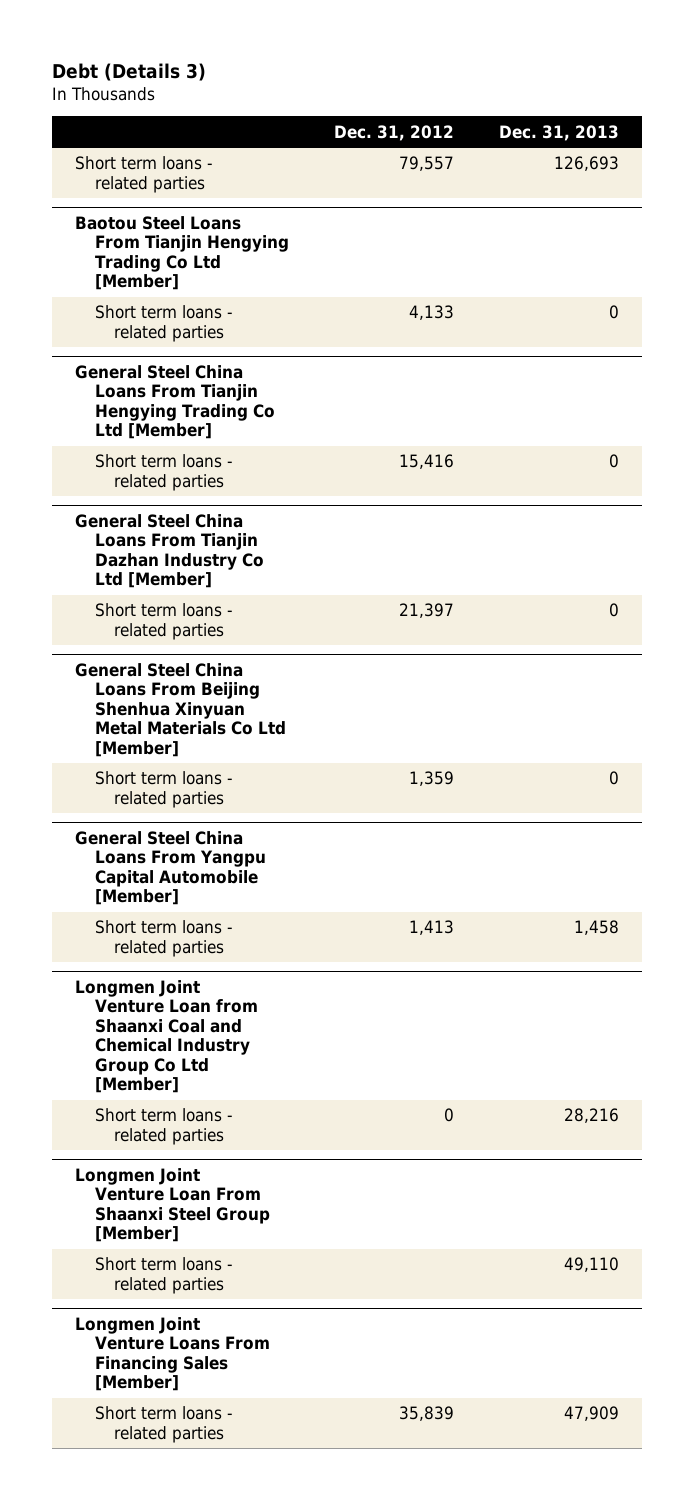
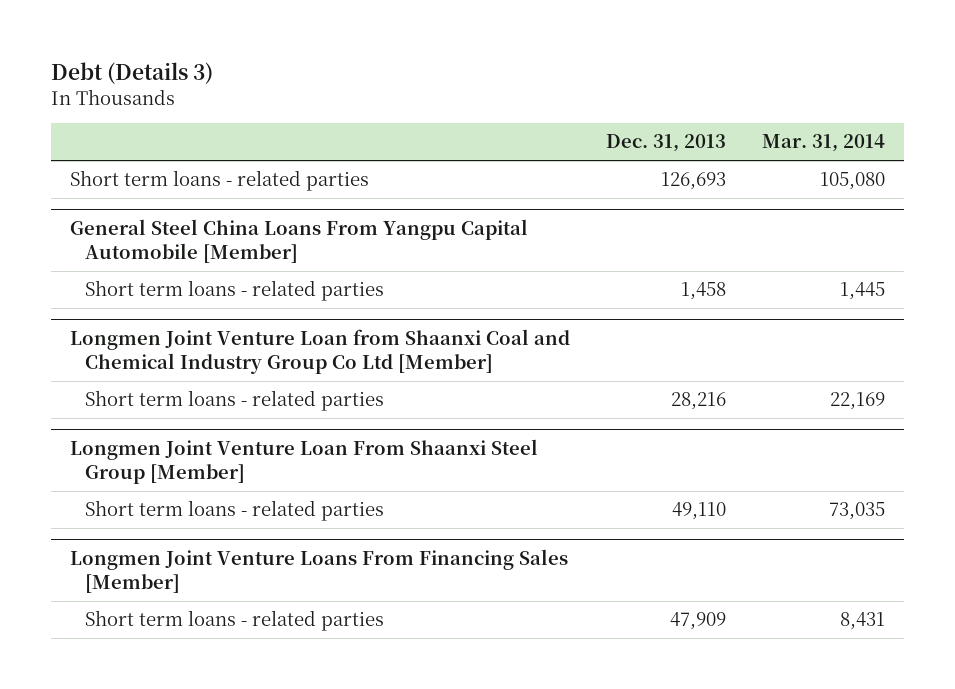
- | Dec. 31, 2012 | Dec. 31, 2013
+ | Dec. 31, 2013 | Mar. 31, 2014
- Baotou Steel Loans From Tianjin Hengying Trading Co Ltd [Member]
- Short term loans - related parties | 4,133 | 0
- General Steel China Loans From Tianjin Hengying Trading Co Ltd [Member]
- Short term loans - related parties | 15,416 | 0
- General Steel China Loans From Tianjin Dazhan Industry Co Ltd [Member]
- Short term loans - related parties | 21,397 | 0
- General Steel China Loans From Beijing Shenhua Xinyuan Metal Materials Co Ltd [Member]
- Short term loans - related parties | 1,359 | 0

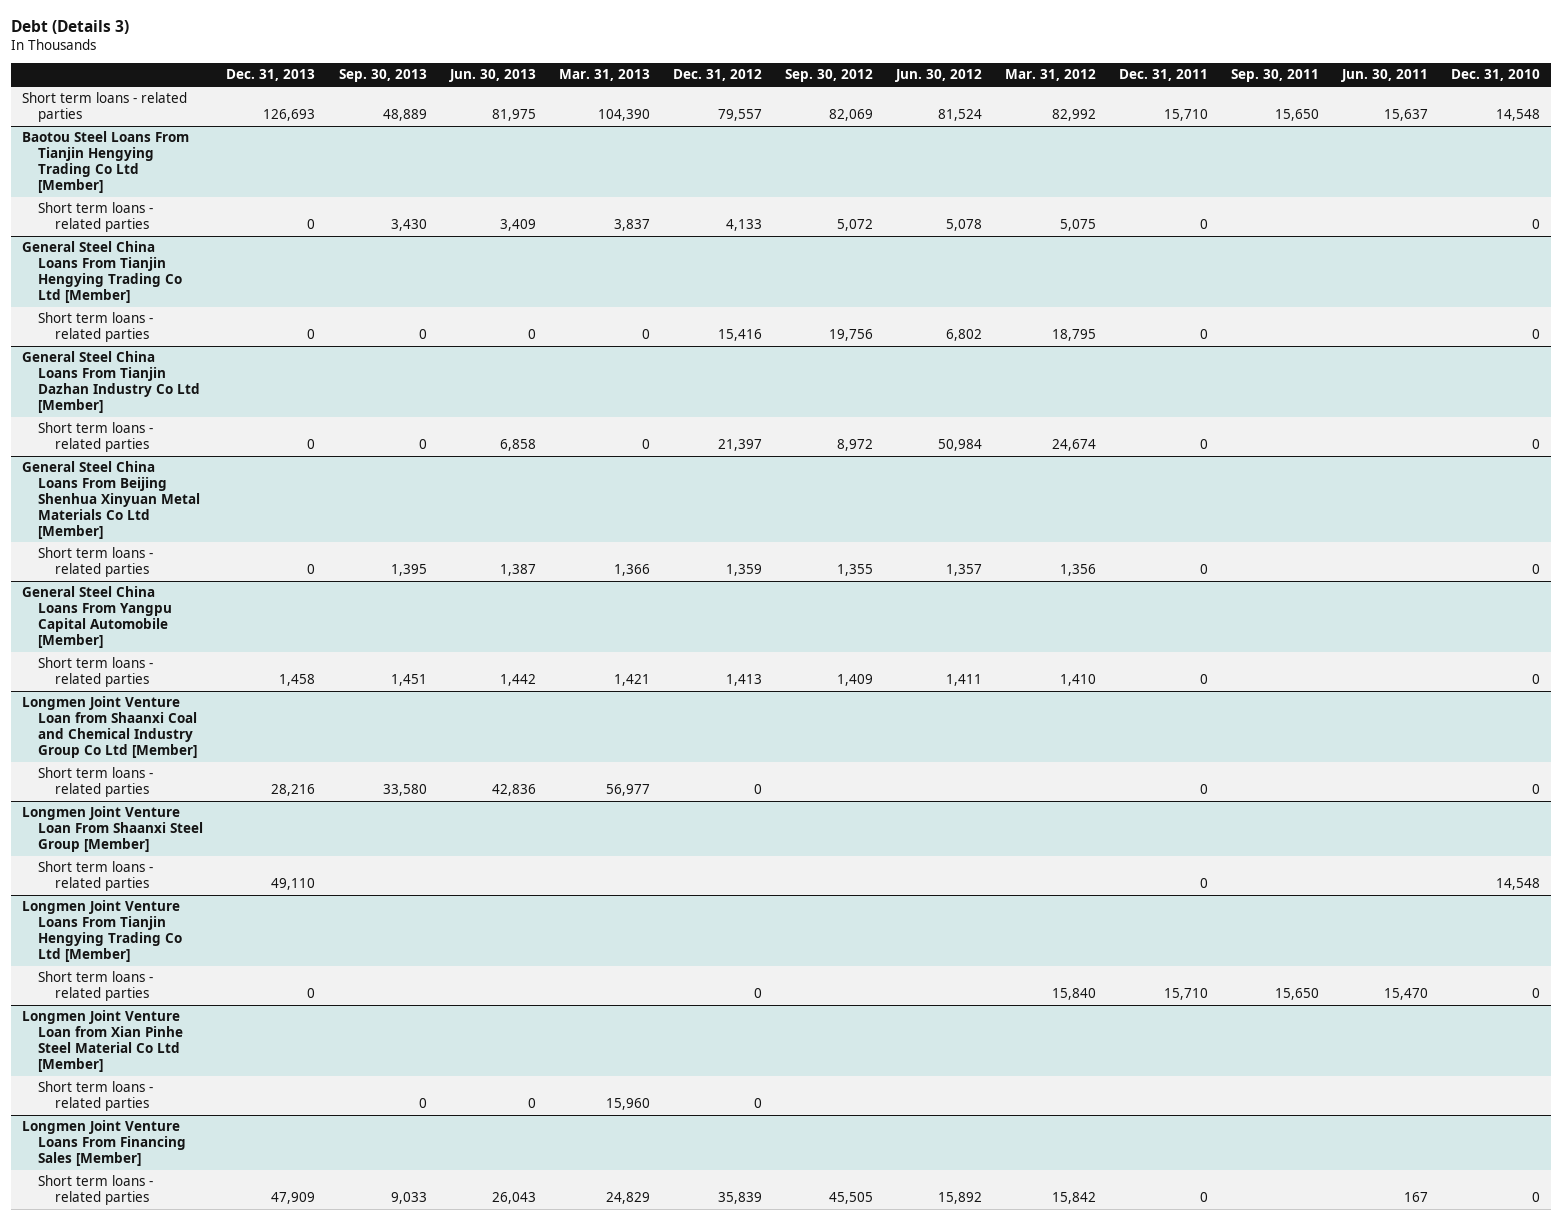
- | Dec. 31, 2013 | Mar. 31, 2014
+ | Dec. 31, 2013 | Sep. 30, 2013 | Jun. 30, 2013 | Mar. 31, 2013 | Dec. 31, 2012 | Sep. 30, 2012 | Jun. 30, 2012 | Mar. 31, 2012 | Dec. 31, 2011 | Sep. 30, 2011 | Jun. 30, 2011 | Dec. 31, 2010
+ Baotou Steel Loans From Tianjin Hengying Trading Co Ltd [Member]
+ Short term loans - related parties | 0 | 3,430 | 3,409 | 3,837 | 4,133 | 5,072 | 5,078 | 5,075 | 0 | | | 0
+ General Steel China Loans From Tianjin Hengying Trading Co Ltd [Member]
+ Short term loans - related parties | 0 | 0 | 0 | 0 | 15,416 | 19,756 | 6,802 | 18,795 | 0 | | | 0
+ General Steel China Loans From Tianjin Dazhan Industry Co Ltd [Member]
+ Short term loans - related parties | 0 | 0 | 6,858 | 0 | 21,397 | 8,972 | 50,984 | 24,674 | 0 | | | 0
+ General Steel China Loans From Beijing Shenhua Xinyuan Metal Materials Co Ltd [Member]
+ Short term loans - related parties | 0 | 1,395 | 1,387 | 1,366 | 1,359 | 1,355 | 1,357 | 1,356 | 0 | | | 0
+ Longmen Joint Venture Loans From Tianjin Hengying Trading Co Ltd [Member]
+ Short term loans - related parties | 0 | | | | 0 | | | 15,840 | 15,710 | 15,650 | 15,470 | 0
+ Longmen Joint Venture Loan from Xian Pinhe Steel Material Co Ltd [Member]
+ Short term loans - related parties | | 0 | 0 | 15,960 | 0 | | | | | | |

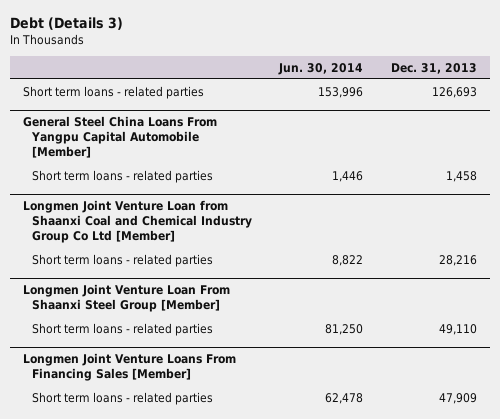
- | Dec. 31, 2013 | Sep. 30, 2013 | Jun. 30, 2013 | Mar. 31, 2013 | Dec. 31, 2012 | Sep. 30, 2012 | Jun. 30, 2012 | Mar. 31, 2012 | Dec. 31, 2011 | Sep. 30, 2011 | Jun. 30, 2011 | Dec. 31, 2010
+ | Jun. 30, 2014 | Dec. 31, 2013
- Baotou Steel Loans From Tianjin Hengying Trading Co Ltd [Member]
- Short term loans - related parties | 0 | 3,430 | 3,409 | 3,837 | 4,133 | 5,072 | 5,078 | 5,075 | 0 | | | 0
- General Steel China Loans From Tianjin Hengying Trading Co Ltd [Member]
- Short term loans - related parties | 0 | 0 | 0 | 0 | 15,416 | 19,756 | 6,802 | 18,795 | 0 | | | 0
- General Steel China Loans From Tianjin Dazhan Industry Co Ltd [Member]
- Short term loans - related parties | 0 | 0 | 6,858 | 0 | 21,397 | 8,972 | 50,984 | 24,674 | 0 | | | 0
- General Steel China Loans From Beijing Shenhua Xinyuan Metal Materials Co Ltd [Member]
- Short term loans - related parties | 0 | 1,395 | 1,387 | 1,366 | 1,359 | 1,355 | 1,357 | 1,356 | 0 | | | 0
- Longmen Joint Venture Loans From Tianjin Hengying Trading Co Ltd [Member]
- Short term loans - related parties | 0 | | | | 0 | | | 15,840 | 15,710 | 15,650 | 15,470 | 0
- Longmen Joint Venture Loan from Xian Pinhe Steel Material Co Ltd [Member]
- Short term loans - related parties | | 0 | 0 | 15,960 | 0 | | | | | | |

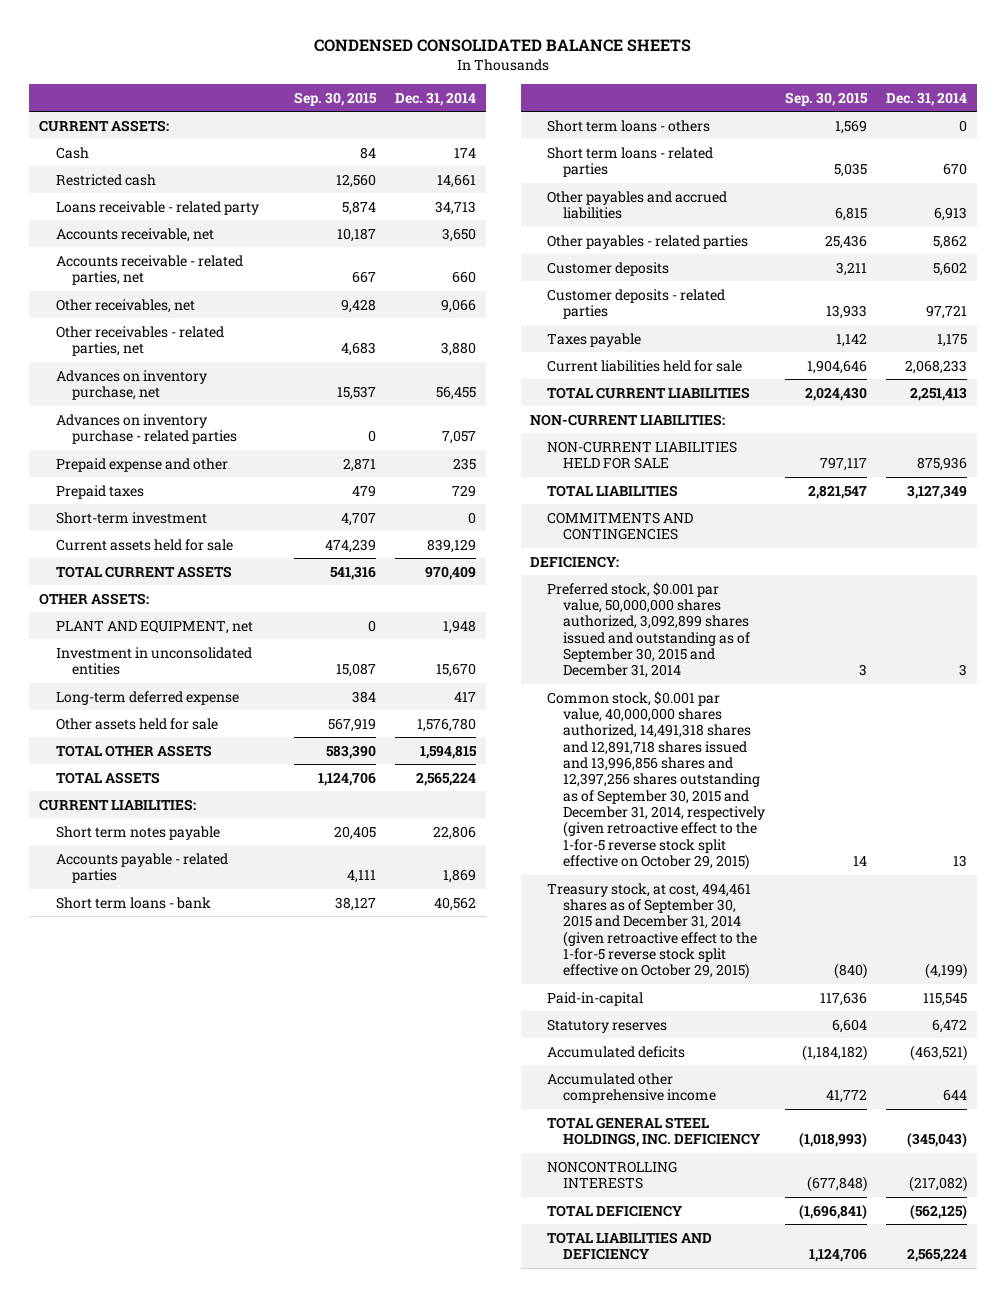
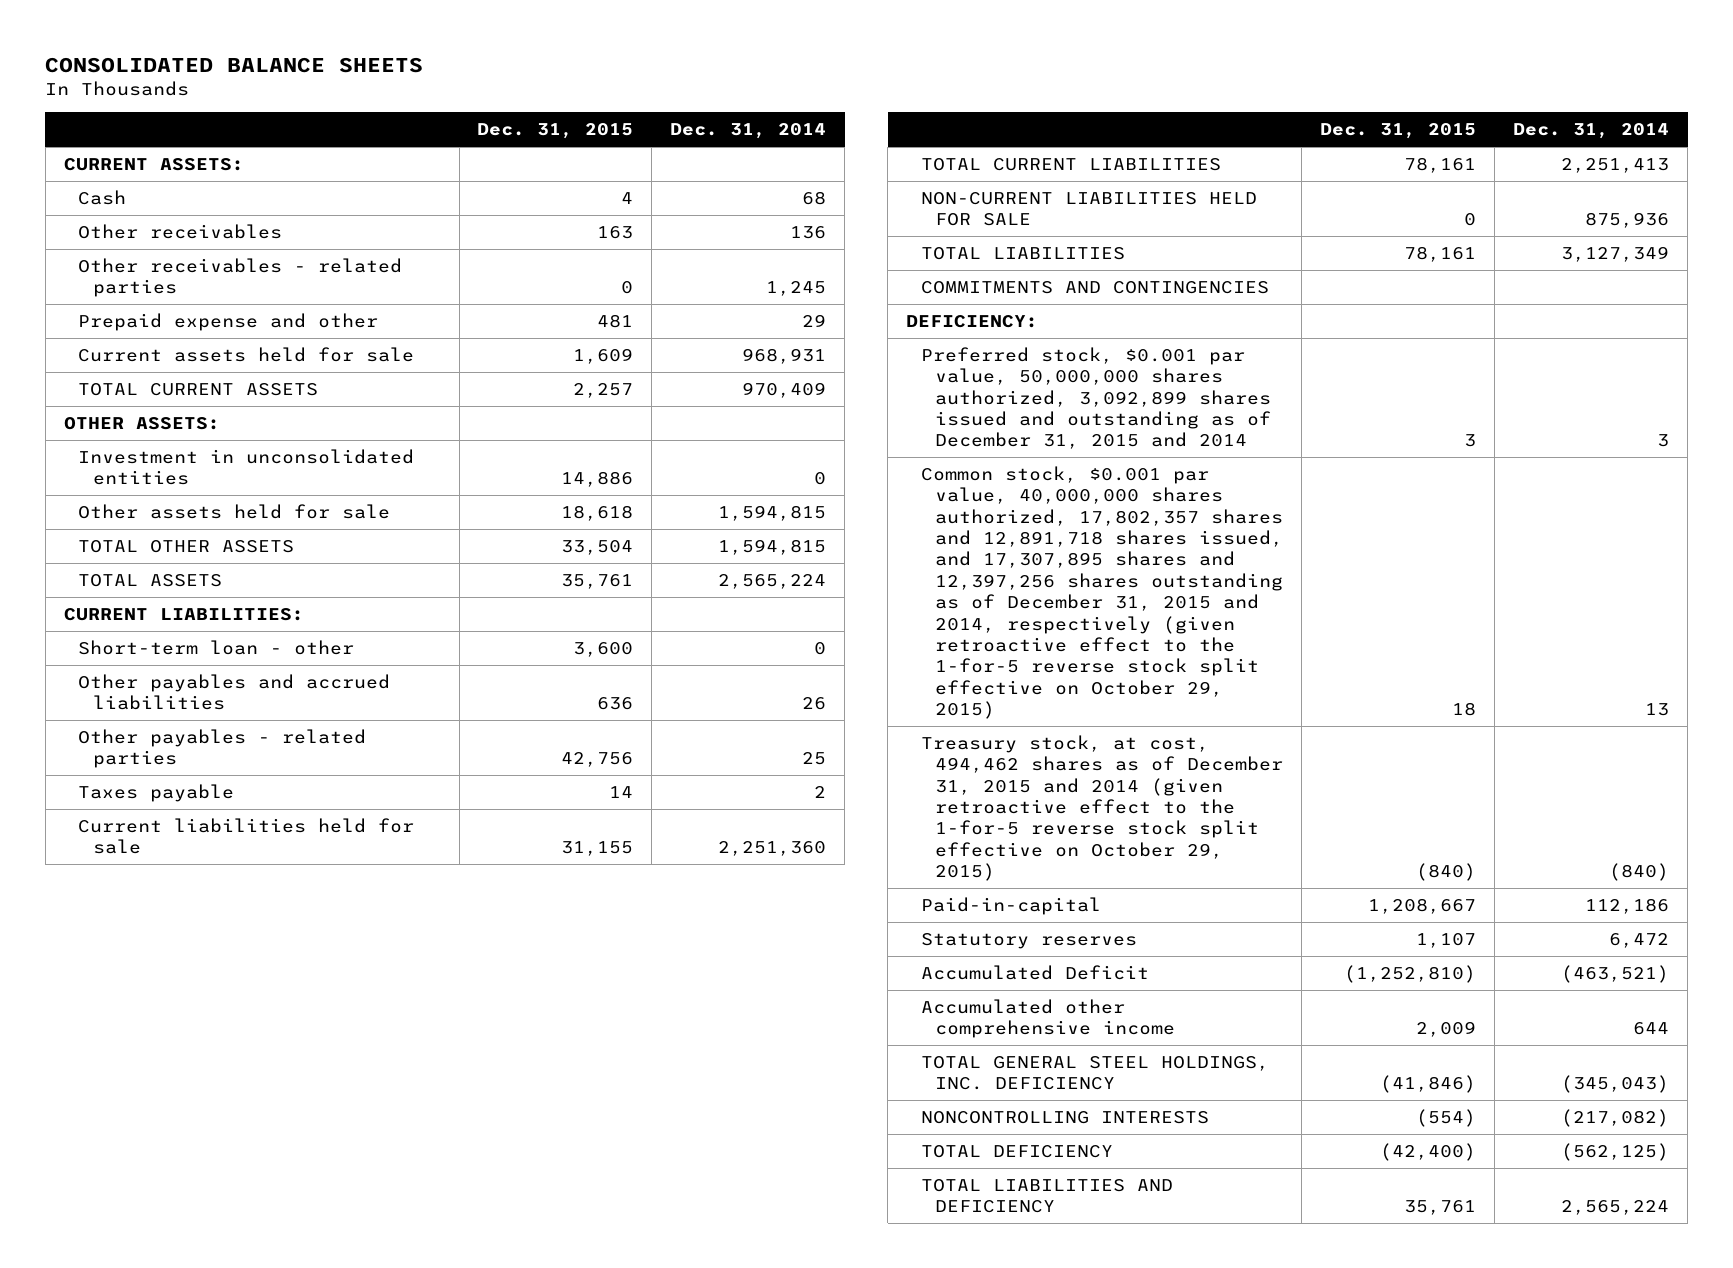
- CONDENSED CONSOLIDATED BALANCE SHEETS
+ CONSOLIDATED BALANCE SHEETS
- | Sep. 30, 2015 | Dec. 31, 2014
+ | Dec. 31, 2015 | Dec. 31, 2014
- Cash | 84 | 174
- Restricted cash | 12,560 | 14,661
- Loans receivable - related party | 5,874 | 34,713
- Accounts receivable, net | 10,187 | 3,650
- Accounts receivable - related parties, net | 667 | 660
- Other receivables, net | 9,428 | 9,066
- Other receivables - related parties, net | 4,683 | 3,880
- Advances on inventory purchase, net | 15,537 | 56,455
- Advances on inventory purchase - related parties | 0 | 7,057
- Prepaid expense and other | 2,871 | 235
- Prepaid taxes | 479 | 729
- Short-term investment | 4,707 | 0
- Current assets held for sale | 474,239 | 839,129
+ Cash | 4 | 68
+ Other receivables | 163 | 136
+ Other receivables - related parties | 0 | 1,245
+ Prepaid expense and other | 481 | 29
+ Current assets held for sale | 1,609 | 968,931
- PLANT AND EQUIPMENT, net | 0 | 1,948
- Investment in unconsolidated entities | 15,087 | 15,670
- Long-term deferred expense | 384 | 417
- Other assets held for sale | 567,919 | 1,576,780
+ Investment in unconsolidated entities | 14,886 | 0
+ Other assets held for sale | 18,618 | 1,594,815
- Short term notes payable | 20,405 | 22,806
- Accounts payable - related parties | 4,111 | 1,869
- Short term loans - bank | 38,127 | 40,562
- Short term loans - others | 1,569 | 0
- Short term loans - related parties | 5,035 | 670
- Other payables and accrued liabilities | 6,815 | 6,913
- Other payables - related parties | 25,436 | 5,862
- Customer deposits | 3,211 | 5,602
- Customer deposits - related parties | 13,933 | 97,721
- Taxes payable | 1,142 | 1,175
- Current liabilities held for sale | 1,904,646 | 2,068,233
+ Short-term loan - other | 3,600 | 0
+ Other payables and accrued liabilities | 636 | 26
+ Other payables - related parties | 42,756 | 25
+ Taxes payable | 14 | 2
+ Current liabilities held for sale | 31,155 | 2,251,360
- NON-CURRENT LIABILITIES:
- Preferred stock, $0.001 par value, 50,000,000 shares authorized, 3,092,899 shares issued and outstanding as of September 30, 2015 and December 31, 2014 | 3 | 3
- Common stock, $0.001 par value, 40,000,000 shares authorized, 14,491,318 shares and 12,891,718 shares issued and 13,996,856 shares and 12,397,256 shares outstanding as of September 30, 2015 and December 31, 2014, respectively (given retroactive effect to the 1-for-5 reverse stock split effective on October 29, 2015) | 14 | 13
- Treasury stock, at cost, 494,461 shares as of September 30, 2015 and December 31, 2014 (given retroactive effect to the 1-for-5 reverse stock split effective on October 29, 2015) | (840) | (4,199)
- Paid-in-capital | 117,636 | 115,545
+ Preferred stock, $0.001 par value, 50,000,000 shares authorized, 3,092,899 shares issued and outstanding as of December 31, 2015 and 2014 | 3 | 3
+ Common stock, $0.001 par value, 40,000,000 shares authorized, 17,802,357 shares and 12,891,718 shares issued, and 17,307,895 shares and 12,397,256 shares outstanding as of December 31, 2015 and 2014, respectively (given retroactive effect to the 1-for-5 reverse stock split effective on October 29, 2015) | 18 | 13
+ Treasury stock, at cost, 494,462 shares as of December 31, 2015 and 2014 (given retroactive effect to the 1-for-5 reverse stock split effective on October 29, 2015) | (840) | (840)
+ Paid-in-capital | 1,208,667 | 112,186
- Accumulated deficits | (1,184,182) | (463,521)
+ Accumulated Deficit | (1,252,810) | (463,521)

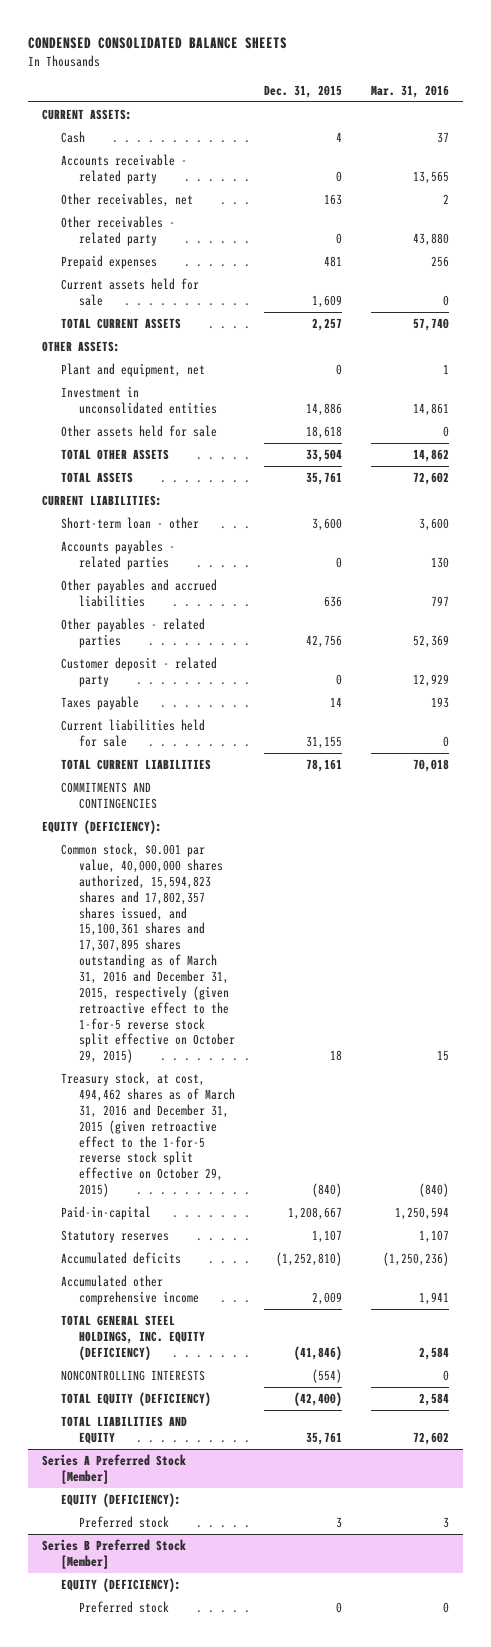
- CONSOLIDATED BALANCE SHEETS
+ CONDENSED CONSOLIDATED BALANCE SHEETS
- | Dec. 31, 2015 | Dec. 31, 2014
+ | Dec. 31, 2015 | Mar. 31, 2016
- Other receivables | 163 | 136
- Other receivables - related parties | 0 | 1,245
- Prepaid expense and other | 481 | 29
+ Accounts receivable - related party | 0 | 13,565
+ Other receivables, net | 163 | 2
+ Other receivables - related party | 0 | 43,880
+ Prepaid expenses | 481 | 256
+ Plant and equipment, net | 0 | 1
+ Accounts payables - related parties | 0 | 130
+ Customer deposit - related party | 0 | 12,929
- NON-CURRENT LIABILITIES HELD FOR SALE | 0 | 875,936
- TOTAL LIABILITIES | 78,161 | 3,127,349
- DEFICIENCY:
- Preferred stock, $0.001 par value, 50,000,000 shares authorized, 3,092,899 shares issued and outstanding as of December 31, 2015 and 2014 | 3 | 3
- Common stock, $0.001 par value, 40,000,000 shares authorized, 17,802,357 shares and 12,891,718 shares issued, and 17,307,895 shares and 12,397,256 shares outstanding as of December 31, 2015 and 2014, respectively (given retroactive effect to the 1-for-5 reverse stock split effective on October 29, 2015) | 18 | 13
- Treasury stock, at cost, 494,462 shares as of December 31, 2015 and 2014 (given retroactive effect to the 1-for-5 reverse stock split effective on October 29, 2015) | (840) | (840)
+ EQUITY (DEFICIENCY):
+ Common stock, $0.001 par value, 40,000,000 shares authorized, 15,594,823 shares and 17,802,357 shares issued, and 15,100,361 shares and 17,307,895 shares outstanding as of March 31, 2016 and December 31, 2015, respectively (given retroactive effect to the 1-for-5 reverse stock split effective on October 29, 2015) | 18 | 15
+ Treasury stock, at cost, 494,462 shares as of March 31, 2016 and December 31, 2015 (given retroactive effect to the 1-for-5 reverse stock split effective on October 29, 2015) | (840) | (840)
- Accumulated Deficit | (1,252,810) | (463,521)
+ Accumulated deficits | (1,252,810) | (1,250,236)
- TOTAL GENERAL STEEL HOLDINGS, INC. DEFICIENCY | (41,846) | (345,043)
+ TOTAL GENERAL STEEL HOLDINGS, INC. EQUITY (DEFICIENCY) | (41,846) | 2,584
- TOTAL DEFICIENCY | (42,400) | (562,125)
- TOTAL LIABILITIES AND DEFICIENCY | 35,761 | 2,565,224
+ TOTAL EQUITY (DEFICIENCY) | (42,400) | 2,584
+ TOTAL LIABILITIES AND EQUITY | 35,761 | 72,602
+ Series A Preferred Stock [Member]
+ EQUITY (DEFICIENCY):
+ Preferred stock | 3 | 3
+ Series B Preferred Stock [Member]
+ EQUITY (DEFICIENCY):
+ Preferred stock | 0 | 0

